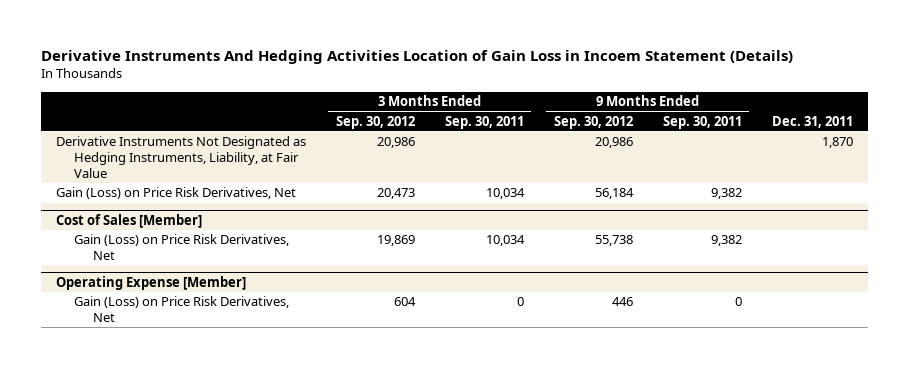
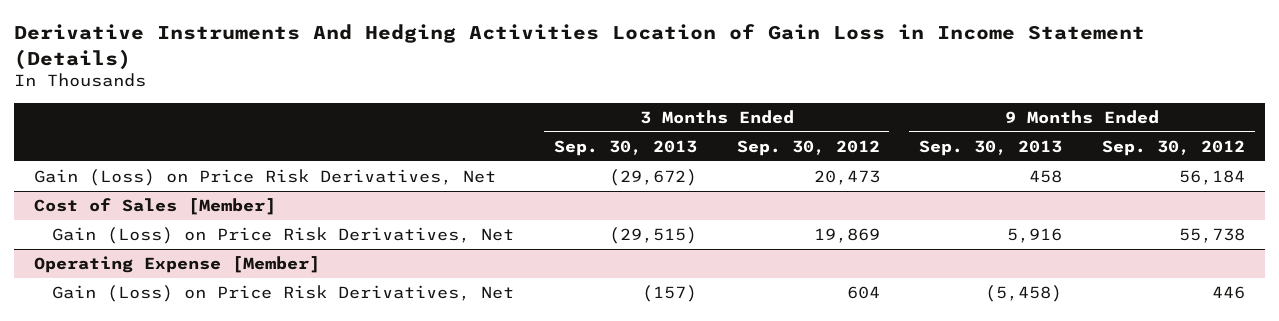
- Derivative Instruments And Hedging Activities Location of Gain Loss in Incoem Statement (Details)
+ Derivative Instruments And Hedging Activities Location of Gain Loss in Income Statement (Details)
- | 3 Months Ended Sep. 30, 2012 | 3 Months Ended Sep. 30, 2011 | 9 Months Ended Sep. 30, 2012 | 9 Months Ended Sep. 30, 2011 | Dec. 31, 2011
+ | 3 Months Ended Sep. 30, 2013 | 3 Months Ended Sep. 30, 2012 | 9 Months Ended Sep. 30, 2013 | 9 Months Ended Sep. 30, 2012
- Derivative Instruments Not Designated as Hedging Instruments, Liability, at Fair Value | 20,986 | | 20,986 | | 1,870

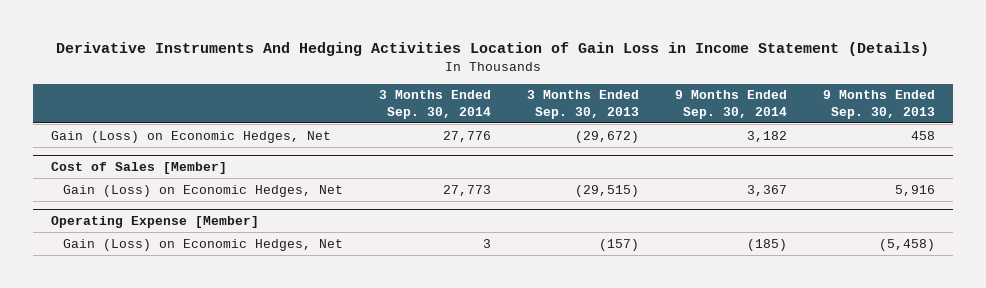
- | 3 Months Ended Sep. 30, 2013 | 3 Months Ended Sep. 30, 2012 | 9 Months Ended Sep. 30, 2013 | 9 Months Ended Sep. 30, 2012
+ | 3 Months Ended Sep. 30, 2014 | 3 Months Ended Sep. 30, 2013 | 9 Months Ended Sep. 30, 2014 | 9 Months Ended Sep. 30, 2013
- Gain (Loss) on Price Risk Derivatives, Net | (29,672) | 20,473 | 458 | 56,184
+ Gain (Loss) on Economic Hedges, Net | 27,776 | (29,672) | 3,182 | 458
@ Cost of Sales [Member]
- Gain (Loss) on Price Risk Derivatives, Net | (29,515) | 19,869 | 5,916 | 55,738
+ Gain (Loss) on Economic Hedges, Net | 27,773 | (29,515) | 3,367 | 5,916
@ Operating Expense [Member]
- Gain (Loss) on Price Risk Derivatives, Net | (157) | 604 | (5,458) | 446
+ Gain (Loss) on Economic Hedges, Net | 3 | (157) | (185) | (5,458)

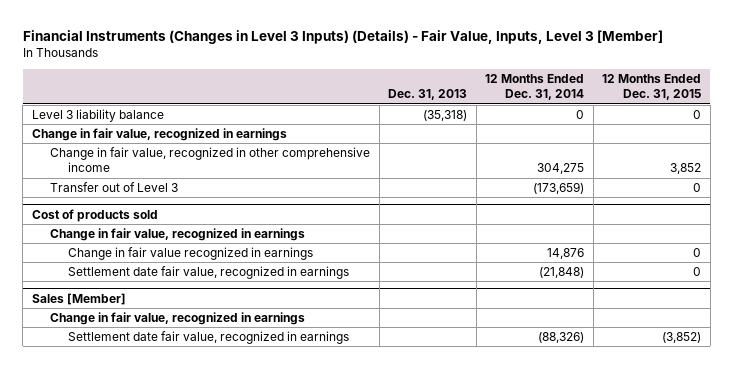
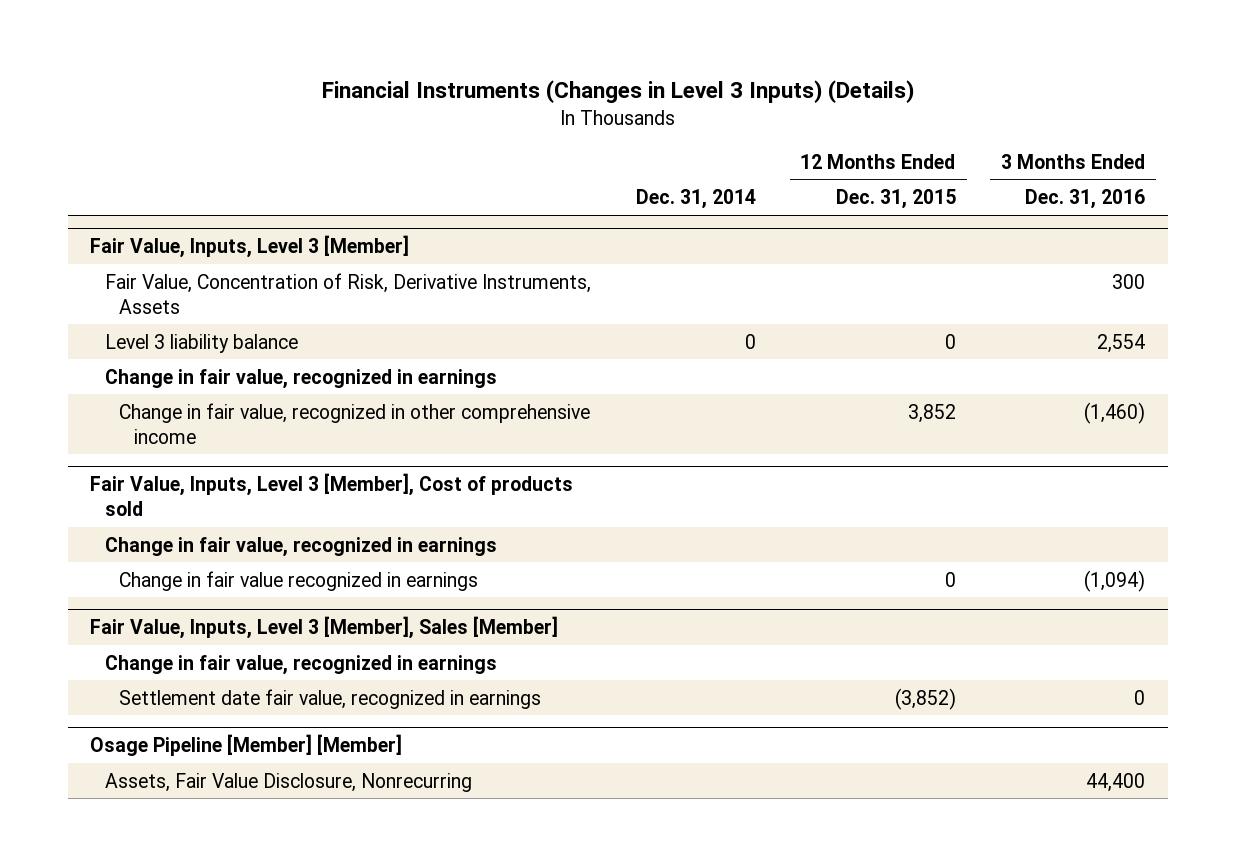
- Financial Instruments (Changes in Level 3 Inputs) (Details) - Fair Value, Inputs, Level 3 [Member]
+ Financial Instruments (Changes in Level 3 Inputs) (Details)
- | Dec. 31, 2013 | 12 Months Ended Dec. 31, 2014 | 12 Months Ended Dec. 31, 2015
+ | Dec. 31, 2014 | 12 Months Ended Dec. 31, 2015 | 3 Months Ended Dec. 31, 2016
+ Fair Value, Inputs, Level 3 [Member]
+ Fair Value, Concentration of Risk, Derivative Instruments, Assets | | | 300
- Transfer out of Level 3 | | (173,659) | 0
- Cost of products sold
+ Fair Value, Inputs, Level 3 [Member], Cost of products sold
- Settlement date fair value, recognized in earnings | | (21,848) | 0
- Sales [Member]
+ Fair Value, Inputs, Level 3 [Member], Sales [Member]
+ Osage Pipeline [Member] [Member]
+ Assets, Fair Value Disclosure, Nonrecurring | | | 44,400

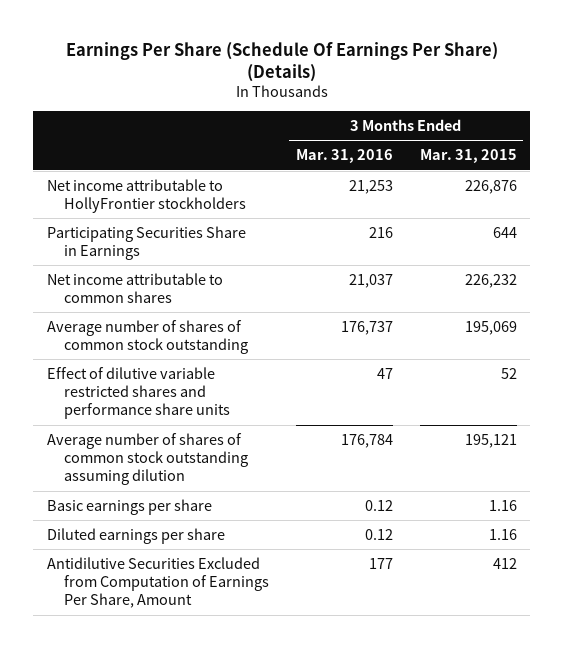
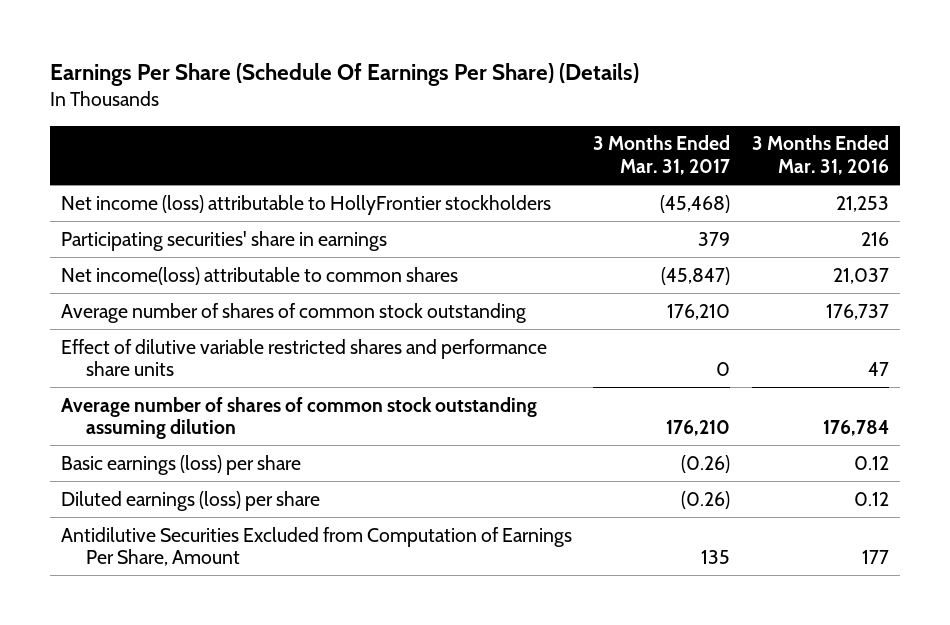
- | 3 Months Ended Mar. 31, 2016 | 3 Months Ended Mar. 31, 2015
+ | 3 Months Ended Mar. 31, 2017 | 3 Months Ended Mar. 31, 2016
- Net income attributable to HollyFrontier stockholders | 21,253 | 226,876
- Participating Securities Share in Earnings | 216 | 644
- Net income attributable to common shares | 21,037 | 226,232
+ Net income (loss) attributable to HollyFrontier stockholders | (45,468) | 21,253
+ Participating securities' share in earnings | 379 | 216
+ Net income(loss) attributable to common shares | (45,847) | 21,037
- Basic earnings per share | 0.12 | 1.16
- Diluted earnings per share | 0.12 | 1.16
+ Basic earnings (loss) per share | (0.26) | 0.12
+ Diluted earnings (loss) per share | (0.26) | 0.12

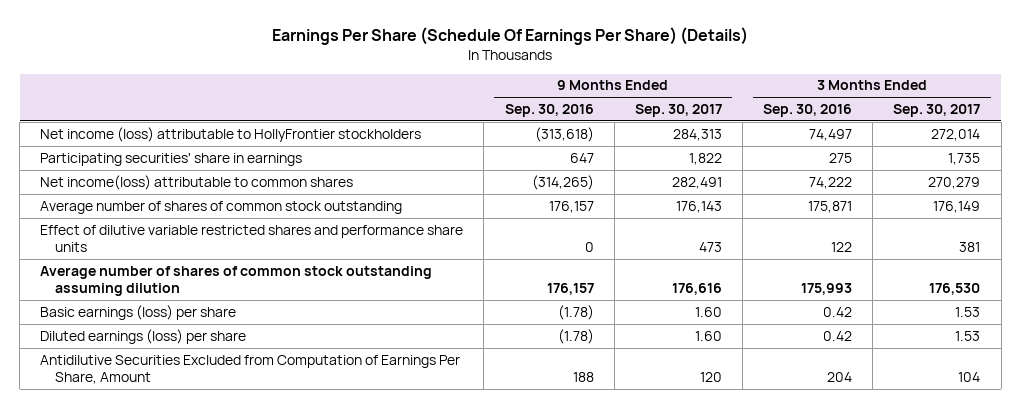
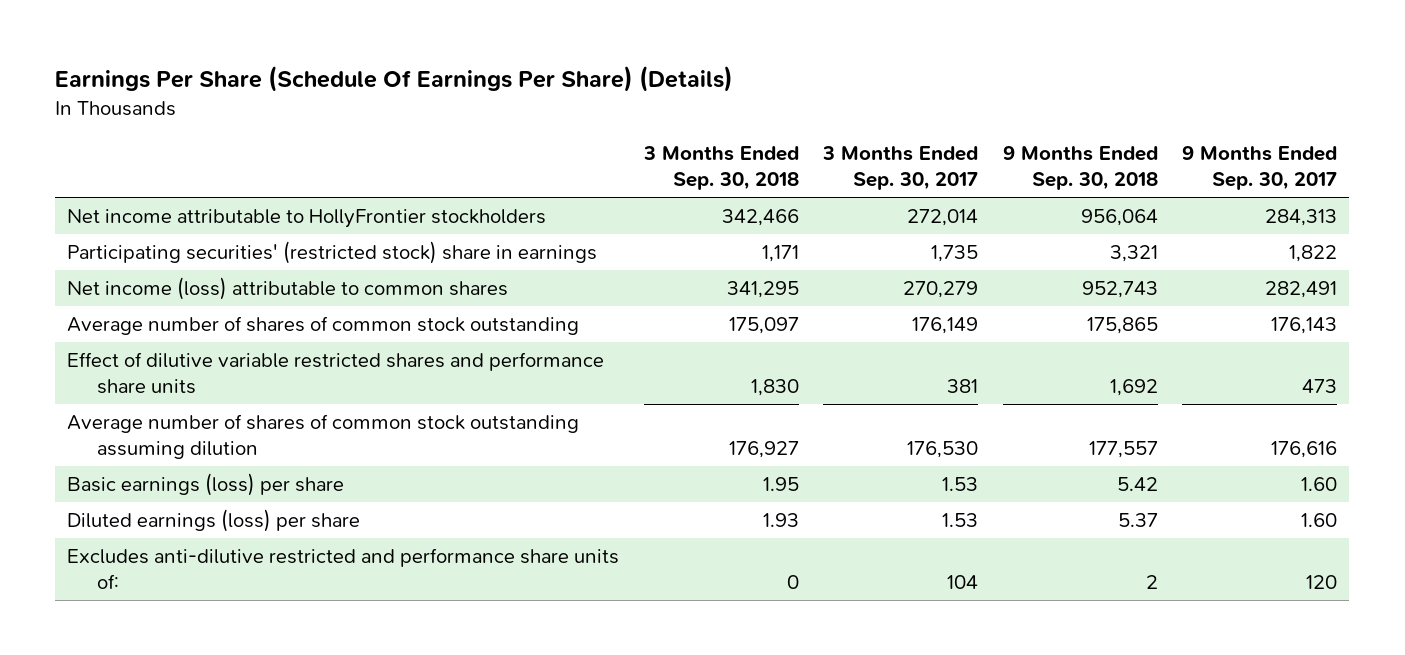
- | 9 Months Ended Sep. 30, 2016 | 9 Months Ended Sep. 30, 2017 | 3 Months Ended Sep. 30, 2016 | 3 Months Ended Sep. 30, 2017
+ | 3 Months Ended Sep. 30, 2018 | 3 Months Ended Sep. 30, 2017 | 9 Months Ended Sep. 30, 2018 | 9 Months Ended Sep. 30, 2017
- Net income (loss) attributable to HollyFrontier stockholders | (313,618) | 284,313 | 74,497 | 272,014
- Participating securities' share in earnings | 647 | 1,822 | 275 | 1,735
- Net income(loss) attributable to common shares | (314,265) | 282,491 | 74,222 | 270,279
+ Net income attributable to HollyFrontier stockholders | 342,466 | 272,014 | 956,064 | 284,313
+ Participating securities' (restricted stock) share in earnings | 1,171 | 1,735 | 3,321 | 1,822
+ Net income (loss) attributable to common shares | 341,295 | 270,279 | 952,743 | 282,491
- Antidilutive Securities Excluded from Computation of Earnings Per Share, Amount | 188 | 120 | 204 | 104
+ Excludes anti-dilutive restricted and performance share units of: | 0 | 104 | 2 | 120

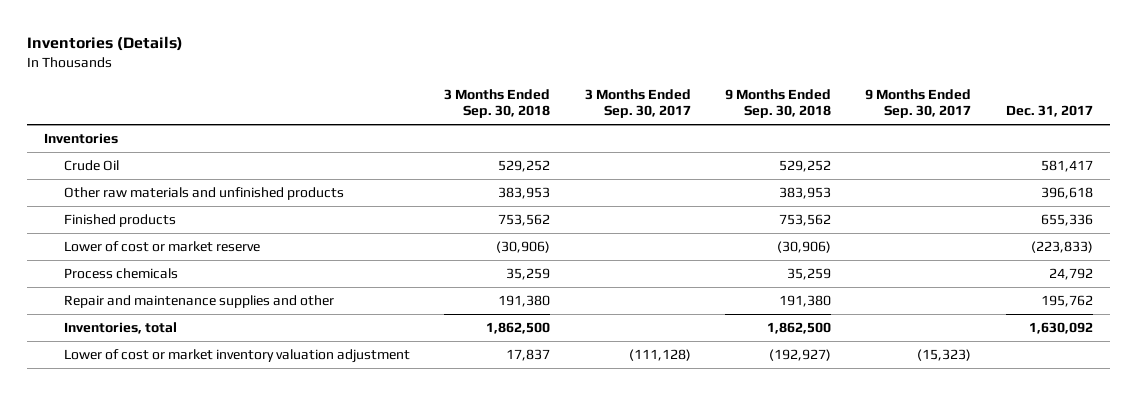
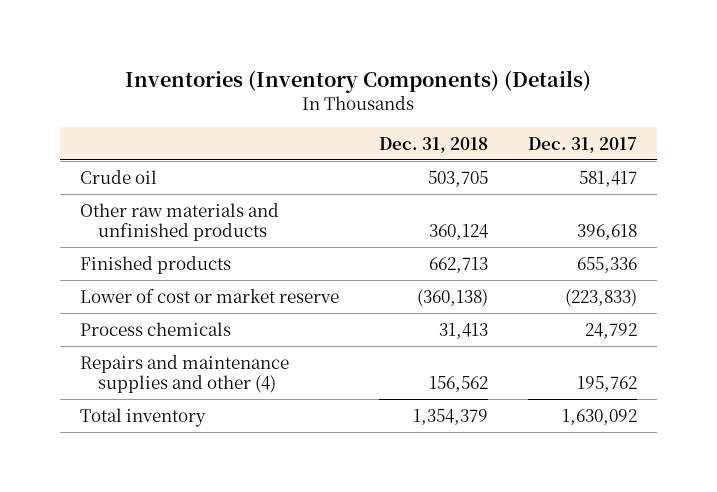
- Inventories (Details)
+ Inventories (Inventory Components) (Details)
- | 3 Months Ended Sep. 30, 2018 | 3 Months Ended Sep. 30, 2017 | 9 Months Ended Sep. 30, 2018 | 9 Months Ended Sep. 30, 2017 | Dec. 31, 2017
+ | Dec. 31, 2018 | Dec. 31, 2017
- Inventories
- Crude Oil | 529,252 | | 529,252 | | 581,417
+ Crude oil | 503,705 | 581,417
- Repair and maintenance supplies and other | 191,380 | | 191,380 | | 195,762
- Inventories, total | 1,862,500 | | 1,862,500 | | 1,630,092
- Lower of cost or market inventory valuation adjustment | 17,837 | (111,128) | (192,927) | (15,323) |
+ Repairs and maintenance supplies and other (4) | 156,562 | 195,762
+ Total inventory | 1,354,379 | 1,630,092

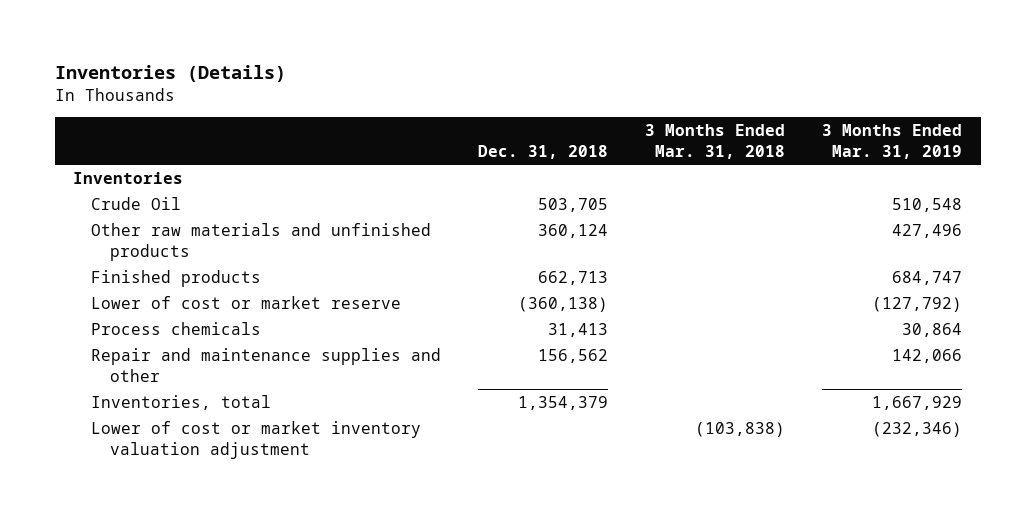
- Inventories (Inventory Components) (Details)
+ Inventories (Details)
- | Dec. 31, 2018 | Dec. 31, 2017
+ | Dec. 31, 2018 | 3 Months Ended Mar. 31, 2018 | 3 Months Ended Mar. 31, 2019
- Crude oil | 503,705 | 581,417
+ Inventories
+ Crude Oil | 503,705 | | 510,548
- Repairs and maintenance supplies and other (4) | 156,562 | 195,762
- Total inventory | 1,354,379 | 1,630,092
+ Repair and maintenance supplies and other | 156,562 | | 142,066
+ Inventories, total | 1,354,379 | | 1,667,929
+ Lower of cost or market inventory valuation adjustment | | (103,838) | (232,346)

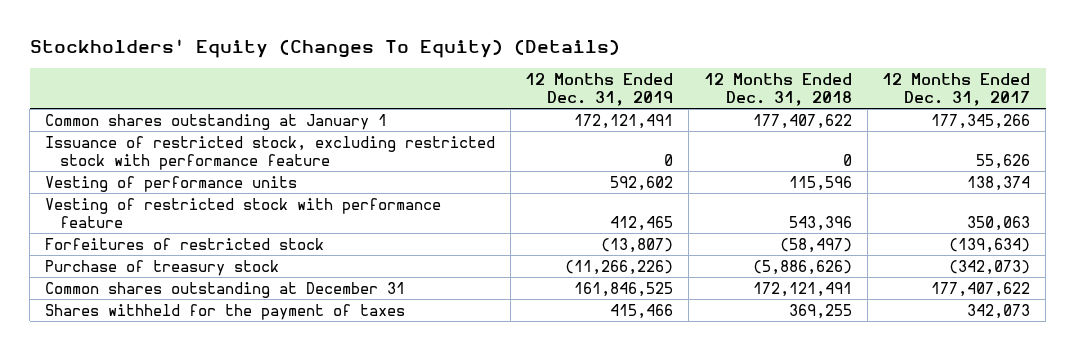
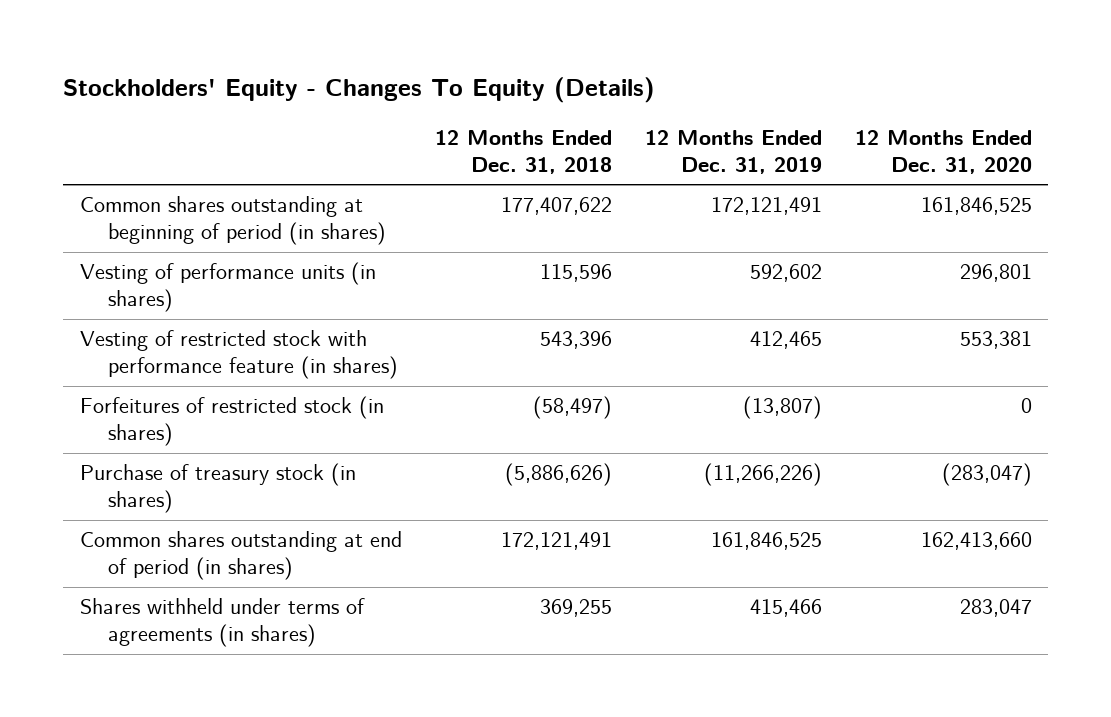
- Stockholders' Equity (Changes To Equity) (Details)
+ Stockholders' Equity - Changes To Equity (Details)
- | 12 Months Ended Dec. 31, 2019 | 12 Months Ended Dec. 31, 2018 | 12 Months Ended Dec. 31, 2017
+ | 12 Months Ended Dec. 31, 2018 | 12 Months Ended Dec. 31, 2019 | 12 Months Ended Dec. 31, 2020
- Common shares outstanding at January 1 | 172,121,491 | 177,407,622 | 177,345,266
- Issuance of restricted stock, excluding restricted stock with performance feature | 0 | 0 | 55,626
- Vesting of performance units | 592,602 | 115,596 | 138,374
- Vesting of restricted stock with performance feature | 412,465 | 543,396 | 350,063
- Forfeitures of restricted stock | (13,807) | (58,497) | (139,634)
- Purchase of treasury stock | (11,266,226) | (5,886,626) | (342,073)
- Common shares outstanding at December 31 | 161,846,525 | 172,121,491 | 177,407,622
- Shares withheld for the payment of taxes | 415,466 | 369,255 | 342,073
+ Common shares outstanding at beginning of period (in shares) | 177,407,622 | 172,121,491 | 161,846,525
+ Vesting of performance units (in shares) | 115,596 | 592,602 | 296,801
+ Vesting of restricted stock with performance feature (in shares) | 543,396 | 412,465 | 553,381
+ Forfeitures of restricted stock (in shares) | (58,497) | (13,807) | 0
+ Purchase of treasury stock (in shares) | (5,886,626) | (11,266,226) | (283,047)
+ Common shares outstanding at end of period (in shares) | 172,121,491 | 161,846,525 | 162,413,660
+ Shares withheld under terms of agreements (in shares) | 369,255 | 415,466 | 283,047

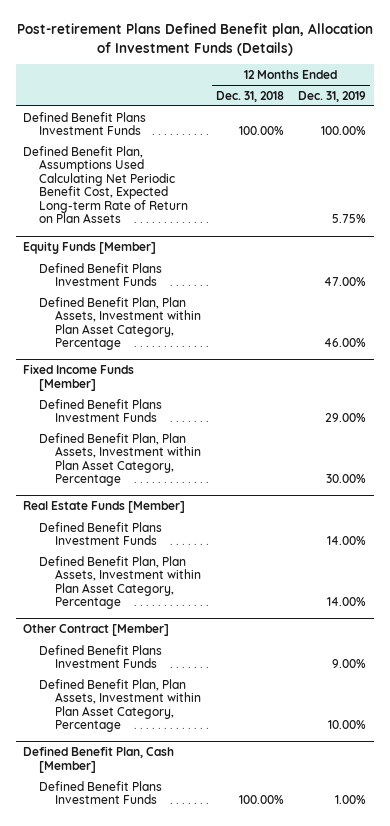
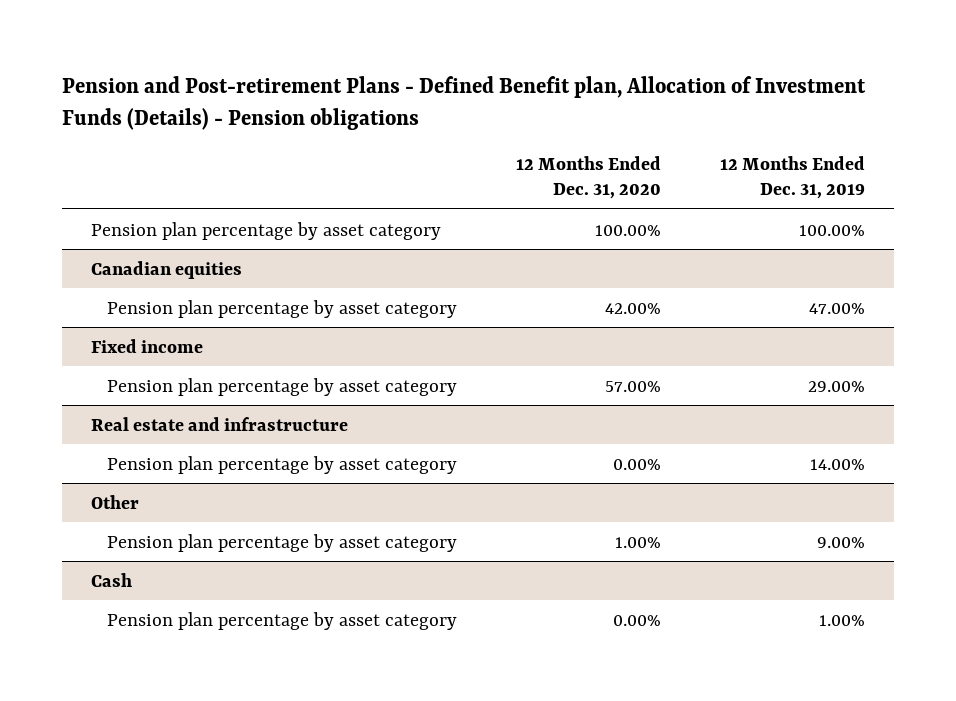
- Post-retirement Plans Defined Benefit plan, Allocation of Investment Funds (Details)
+ Pension and Post-retirement Plans - Defined Benefit plan, Allocation of Investment Funds (Details) - Pension obligations
- | 12 Months Ended Dec. 31, 2018 | 12 Months Ended Dec. 31, 2019
+ | 12 Months Ended Dec. 31, 2020 | 12 Months Ended Dec. 31, 2019
- Defined Benefit Plans Investment Funds | 100.00% | 100.00%
- Defined Benefit Plan, Assumptions Used Calculating Net Periodic Benefit Cost, Expected Long-term Rate of Return on Plan Assets | | 5.75%
- Equity Funds [Member]
- Defined Benefit Plans Investment Funds | | 47.00%
- Defined Benefit Plan, Plan Assets, Investment within Plan Asset Category, Percentage | | 46.00%
- Fixed Income Funds [Member]
- Defined Benefit Plans Investment Funds | | 29.00%
- Defined Benefit Plan, Plan Assets, Investment within Plan Asset Category, Percentage | | 30.00%
- Real Estate Funds [Member]
- Defined Benefit Plans Investment Funds | | 14.00%
- Defined Benefit Plan, Plan Assets, Investment within Plan Asset Category, Percentage | | 14.00%
- Other Contract [Member]
- Defined Benefit Plans Investment Funds | | 9.00%
- Defined Benefit Plan, Plan Assets, Investment within Plan Asset Category, Percentage | | 10.00%
- Defined Benefit Plan, Cash [Member]
- Defined Benefit Plans Investment Funds | 100.00% | 1.00%
+ Pension plan percentage by asset category | 100.00% | 100.00%
+ Canadian equities
+ Pension plan percentage by asset category | 42.00% | 47.00%
+ Fixed income
+ Pension plan percentage by asset category | 57.00% | 29.00%
+ Real estate and infrastructure
+ Pension plan percentage by asset category | 0.00% | 14.00%
+ Other
+ Pension plan percentage by asset category | 1.00% | 9.00%
+ Cash
+ Pension plan percentage by asset category | 0.00% | 1.00%

